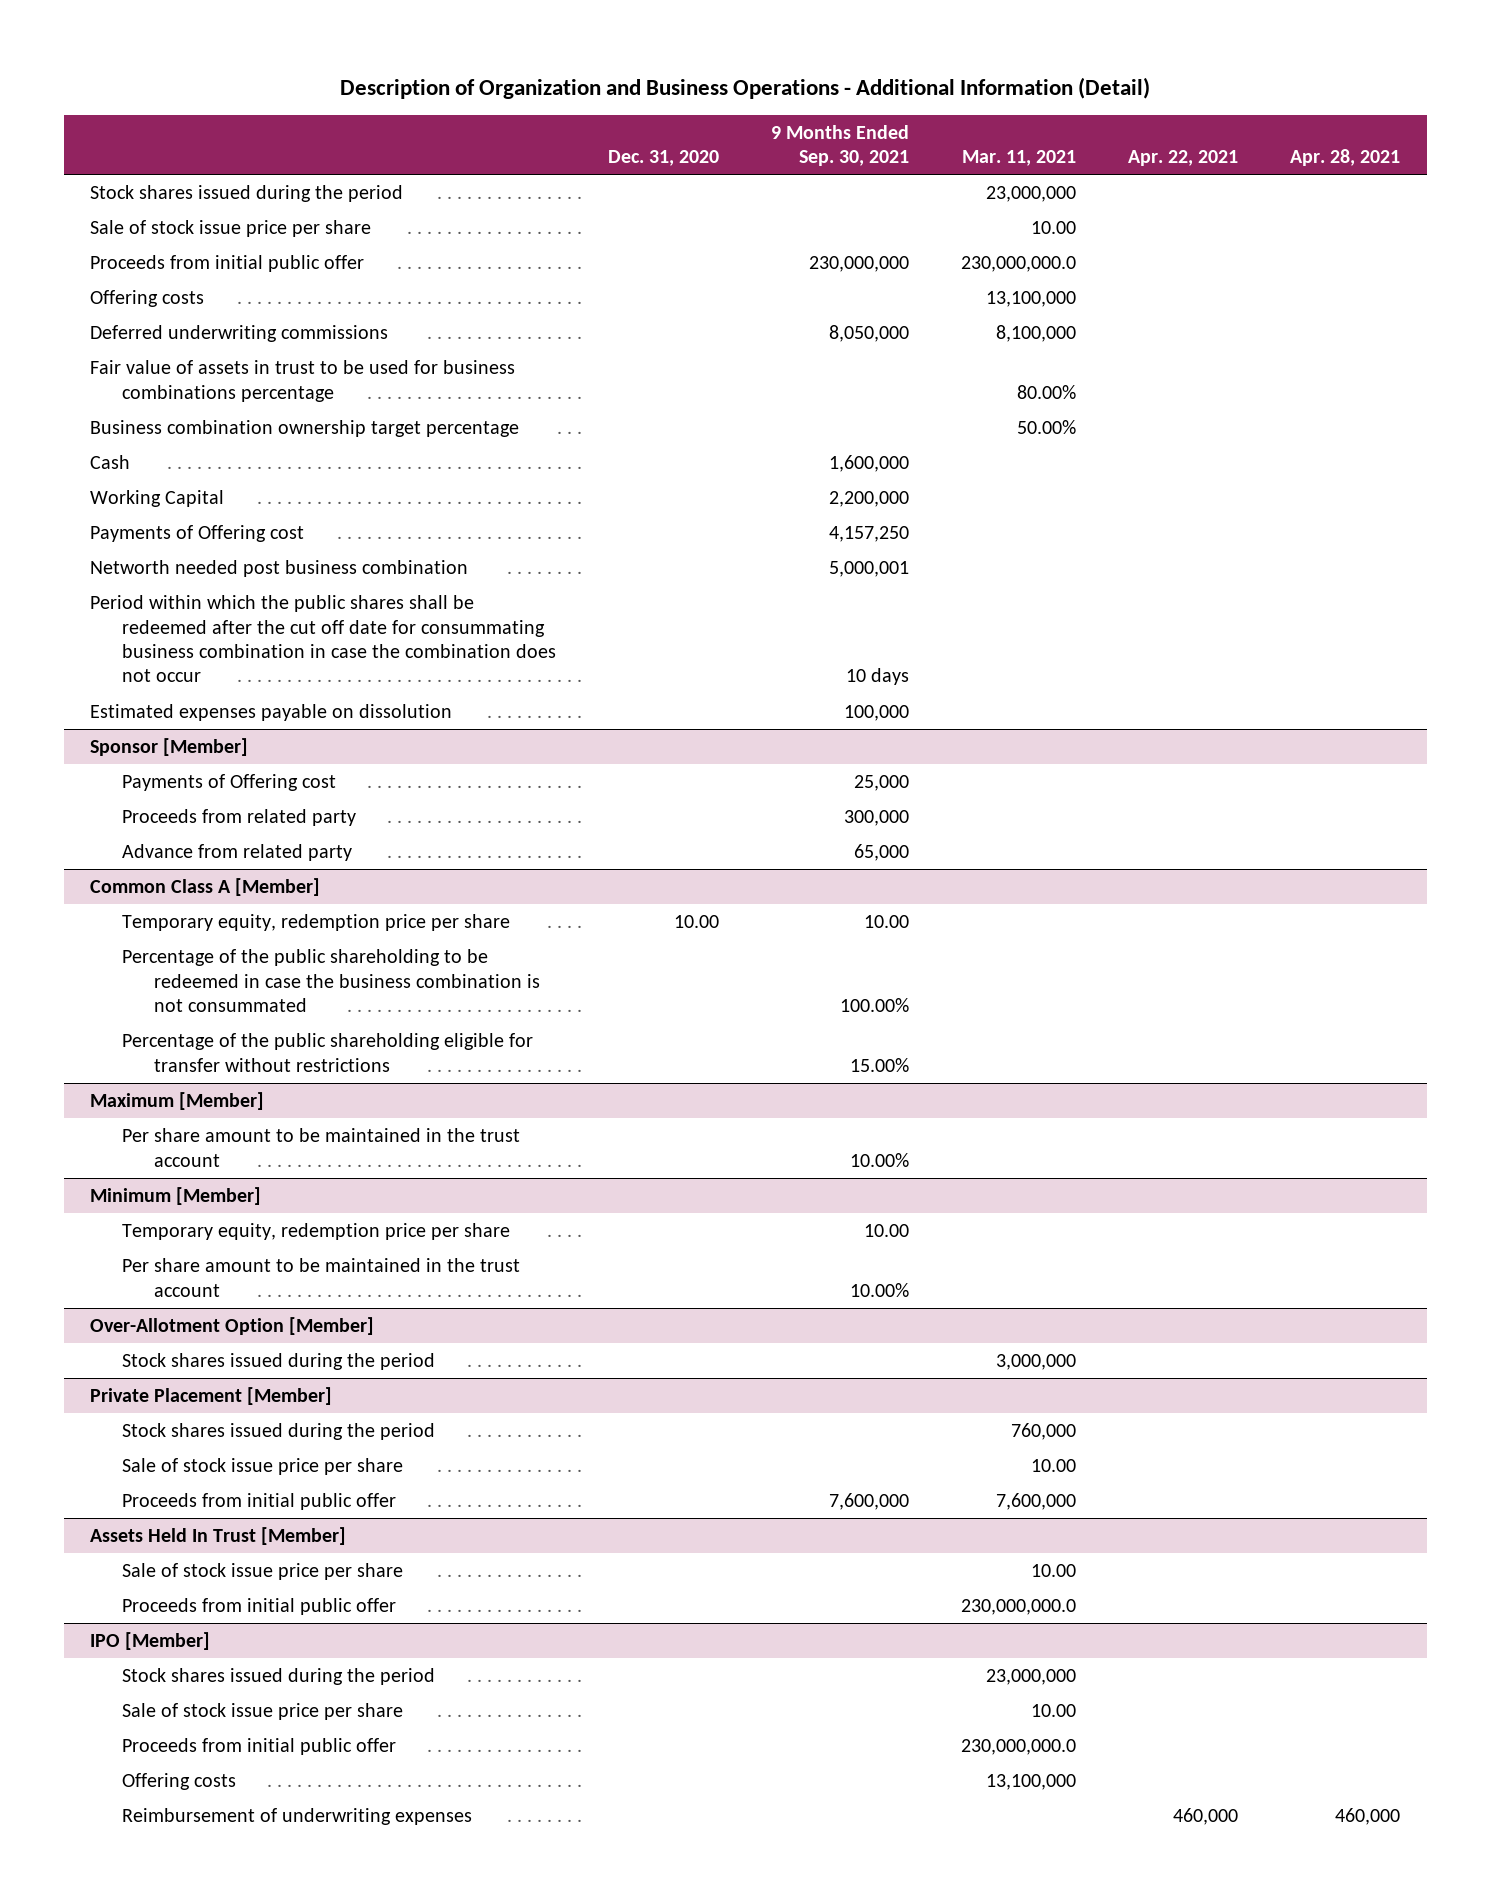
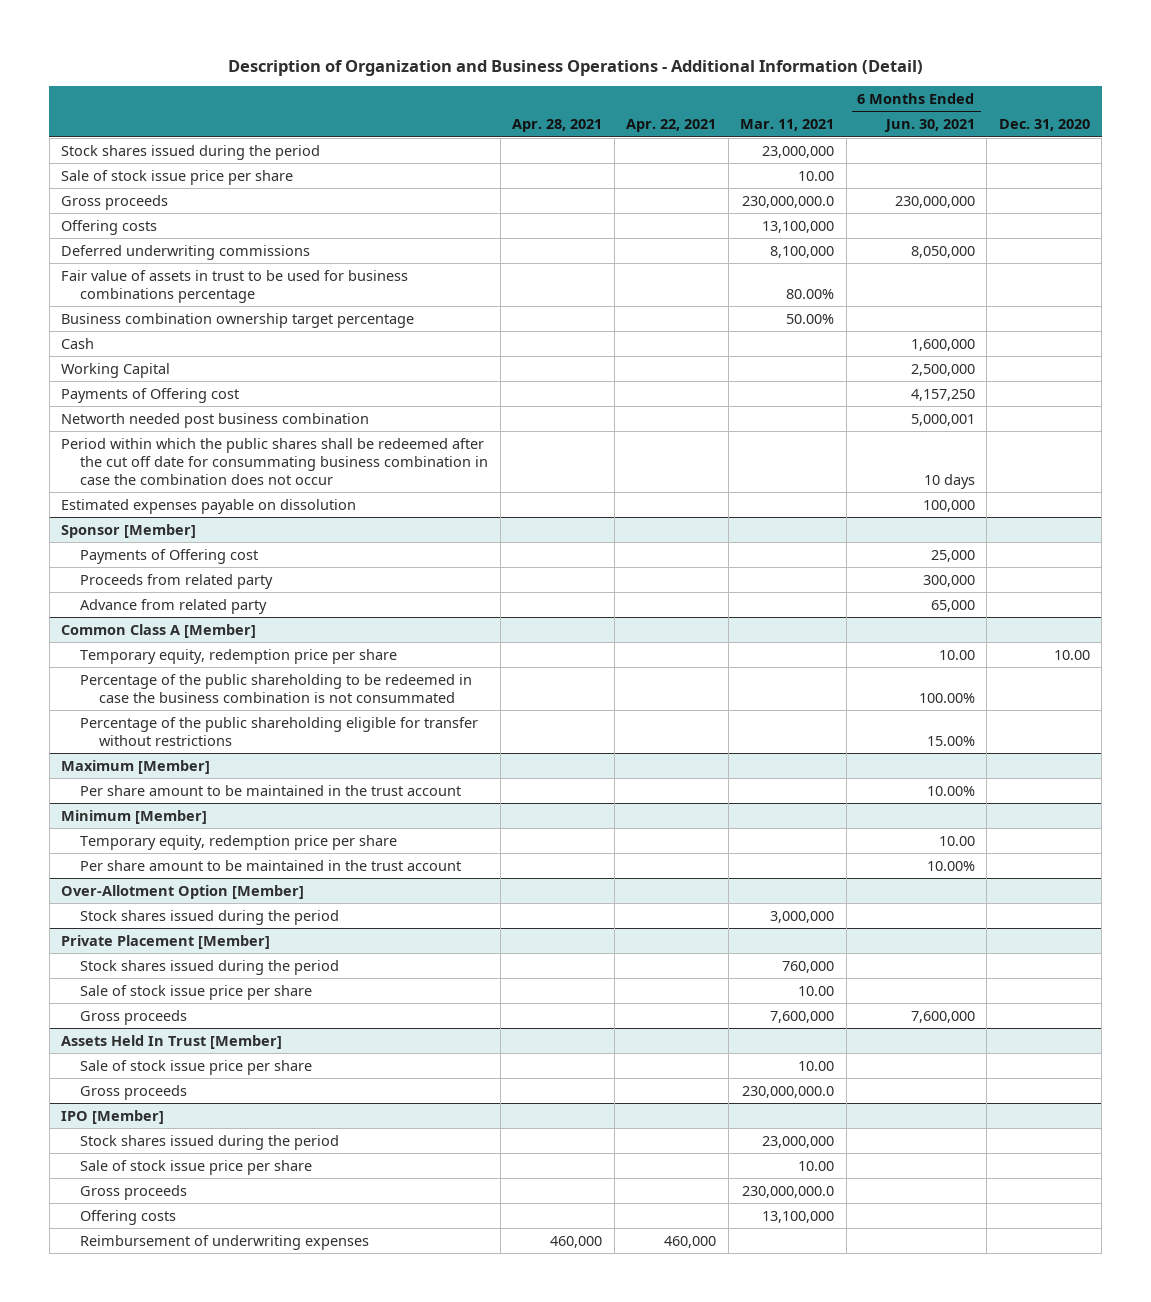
- | Dec. 31, 2020 | 9 Months Ended Sep. 30, 2021 | Mar. 11, 2021 | Apr. 22, 2021 | Apr. 28, 2021
+ | Apr. 28, 2021 | Apr. 22, 2021 | Mar. 11, 2021 | 6 Months Ended Jun. 30, 2021 | Dec. 31, 2020
- Proceeds from initial public offer | | 230,000,000 | 230,000,000.0 | |
+ Gross proceeds | | | 230,000,000.0 | 230,000,000 |
@ Private Placement [Member]
- Proceeds from initial public offer | | 7,600,000 | 7,600,000 | |
+ Gross proceeds | | | 7,600,000 | 7,600,000 |
@ Assets Held In Trust [Member]
- Proceeds from initial public offer | | | 230,000,000.0 | |
+ Gross proceeds | | | 230,000,000.0 | |
@ IPO [Member]
- Proceeds from initial public offer | | | 230,000,000.0 | |
+ Gross proceeds | | | 230,000,000.0 | |

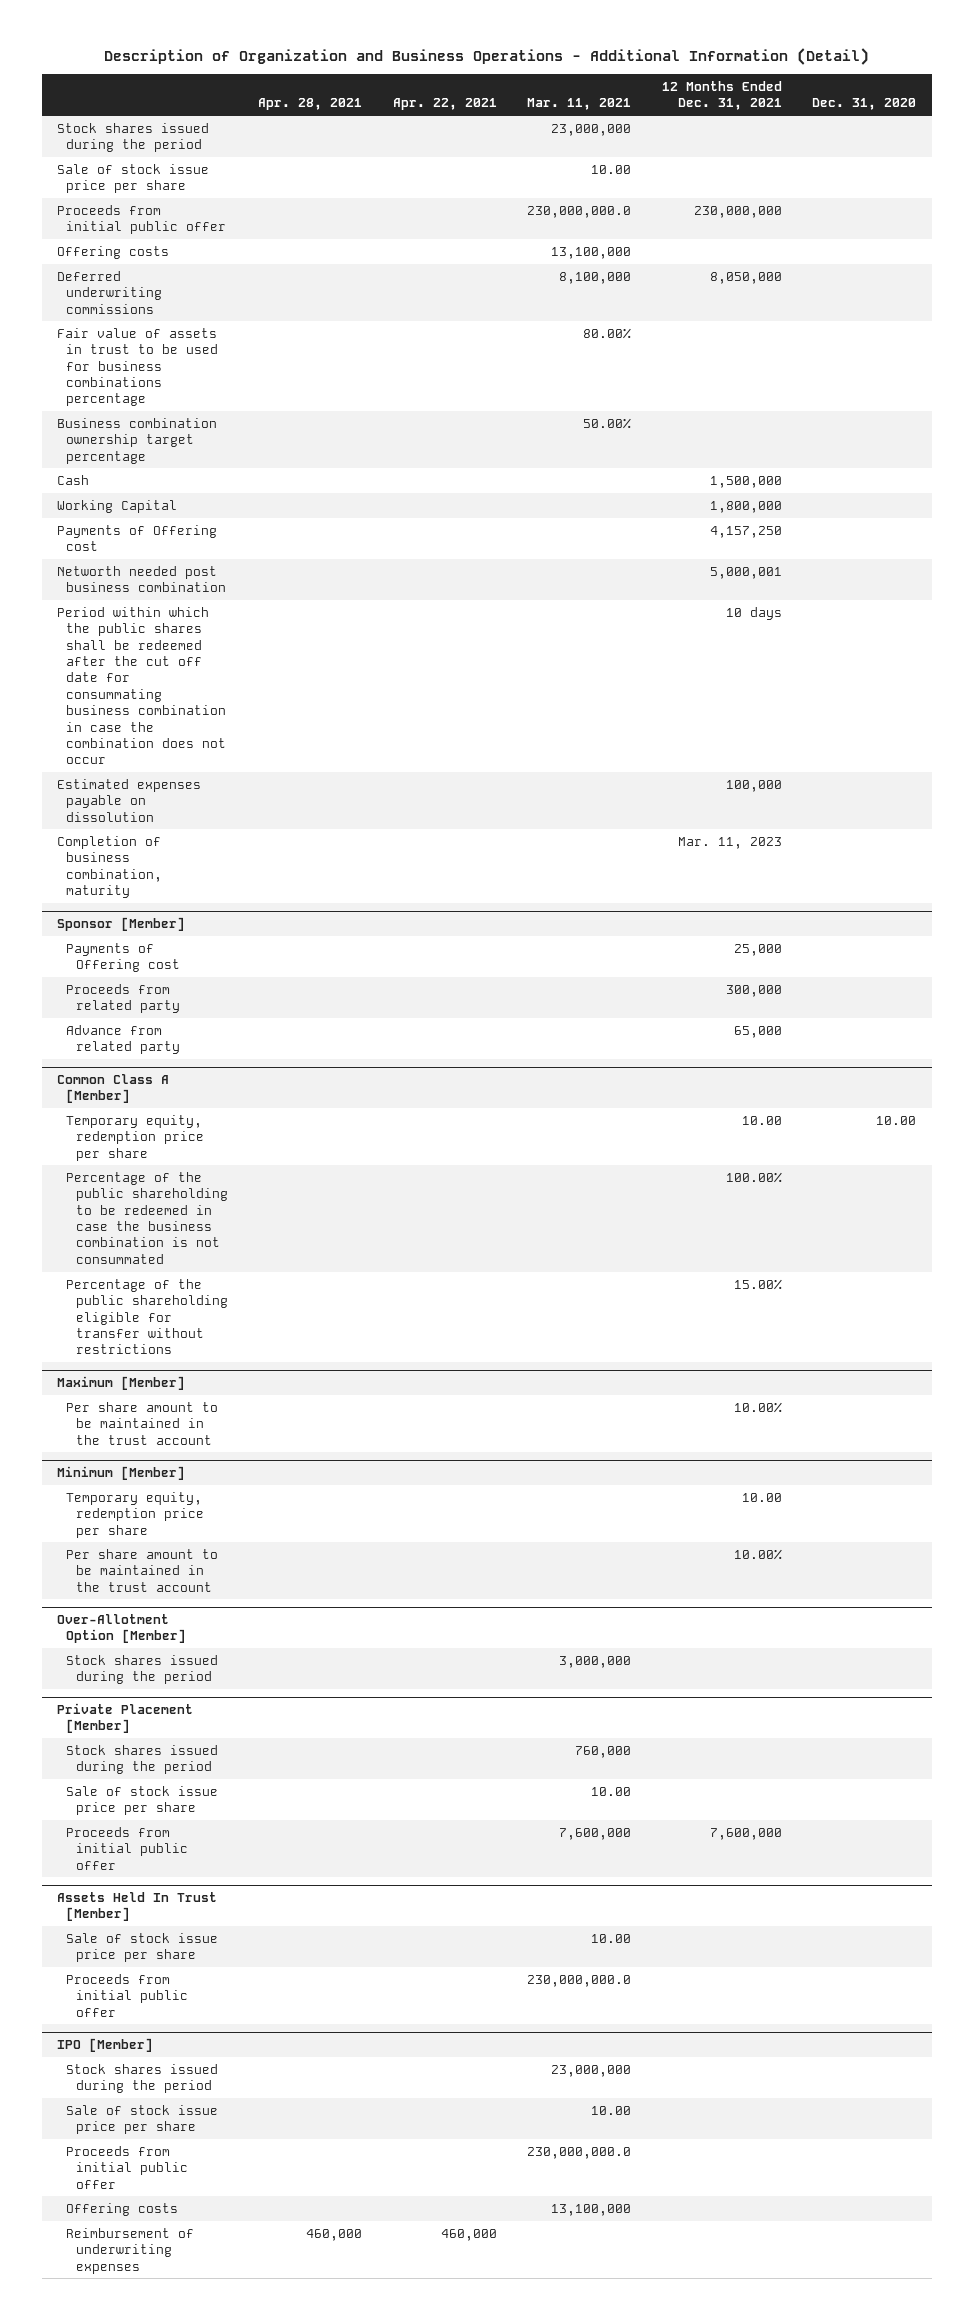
- | Apr. 28, 2021 | Apr. 22, 2021 | Mar. 11, 2021 | 6 Months Ended Jun. 30, 2021 | Dec. 31, 2020
+ | Apr. 28, 2021 | Apr. 22, 2021 | Mar. 11, 2021 | 12 Months Ended Dec. 31, 2021 | Dec. 31, 2020
- Gross proceeds | | | 230,000,000.0 | 230,000,000 |
+ Proceeds from initial public offer | | | 230,000,000.0 | 230,000,000 |
+ Completion of business combination, maturity | | | | Mar. 11, 2023 |
@ Private Placement [Member]
- Gross proceeds | | | 7,600,000 | 7,600,000 |
+ Proceeds from initial public offer | | | 7,600,000 | 7,600,000 |
@ Assets Held In Trust [Member]
- Gross proceeds | | | 230,000,000.0 | |
+ Proceeds from initial public offer | | | 230,000,000.0 | |
@ IPO [Member]
- Gross proceeds | | | 230,000,000.0 | |
+ Proceeds from initial public offer | | | 230,000,000.0 | |

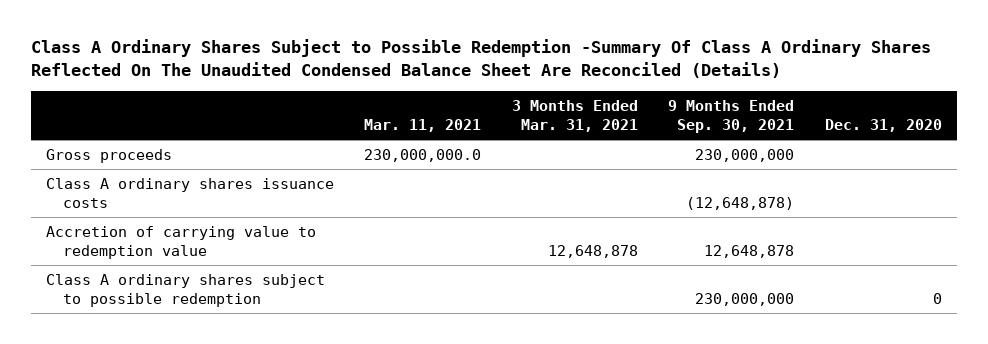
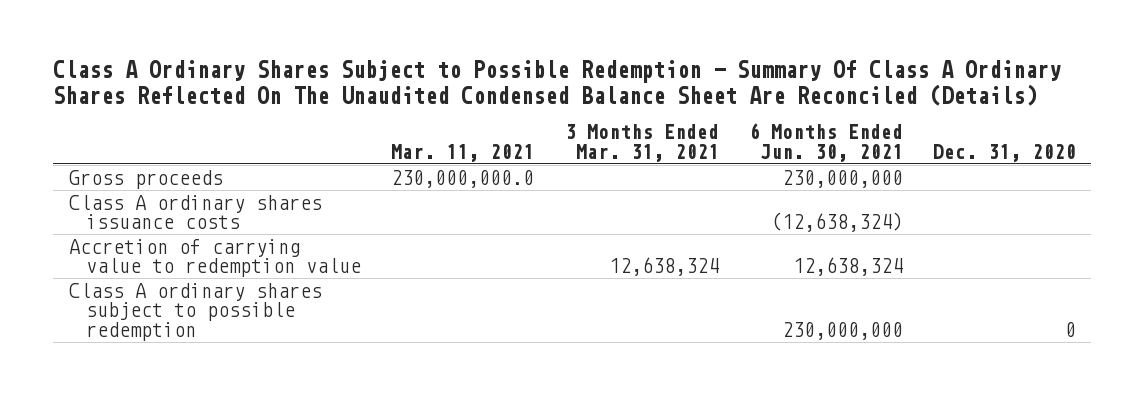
- Class A Ordinary Shares Subject to Possible Redemption -Summary Of Class A Ordinary Shares Reflected On The Unaudited Condensed Balance Sheet Are Reconciled (Details)
+ Class A Ordinary Shares Subject to Possible Redemption - Summary Of Class A Ordinary Shares Reflected On The Unaudited Condensed Balance Sheet Are Reconciled (Details)
- | Mar. 11, 2021 | 3 Months Ended Mar. 31, 2021 | 9 Months Ended Sep. 30, 2021 | Dec. 31, 2020
+ | Mar. 11, 2021 | 3 Months Ended Mar. 31, 2021 | 6 Months Ended Jun. 30, 2021 | Dec. 31, 2020
- Accretion of carrying value to redemption value | | 12,648,878 | 12,648,878 |
+ Accretion of carrying value to redemption value | | 12,638,324 | 12,638,324 |

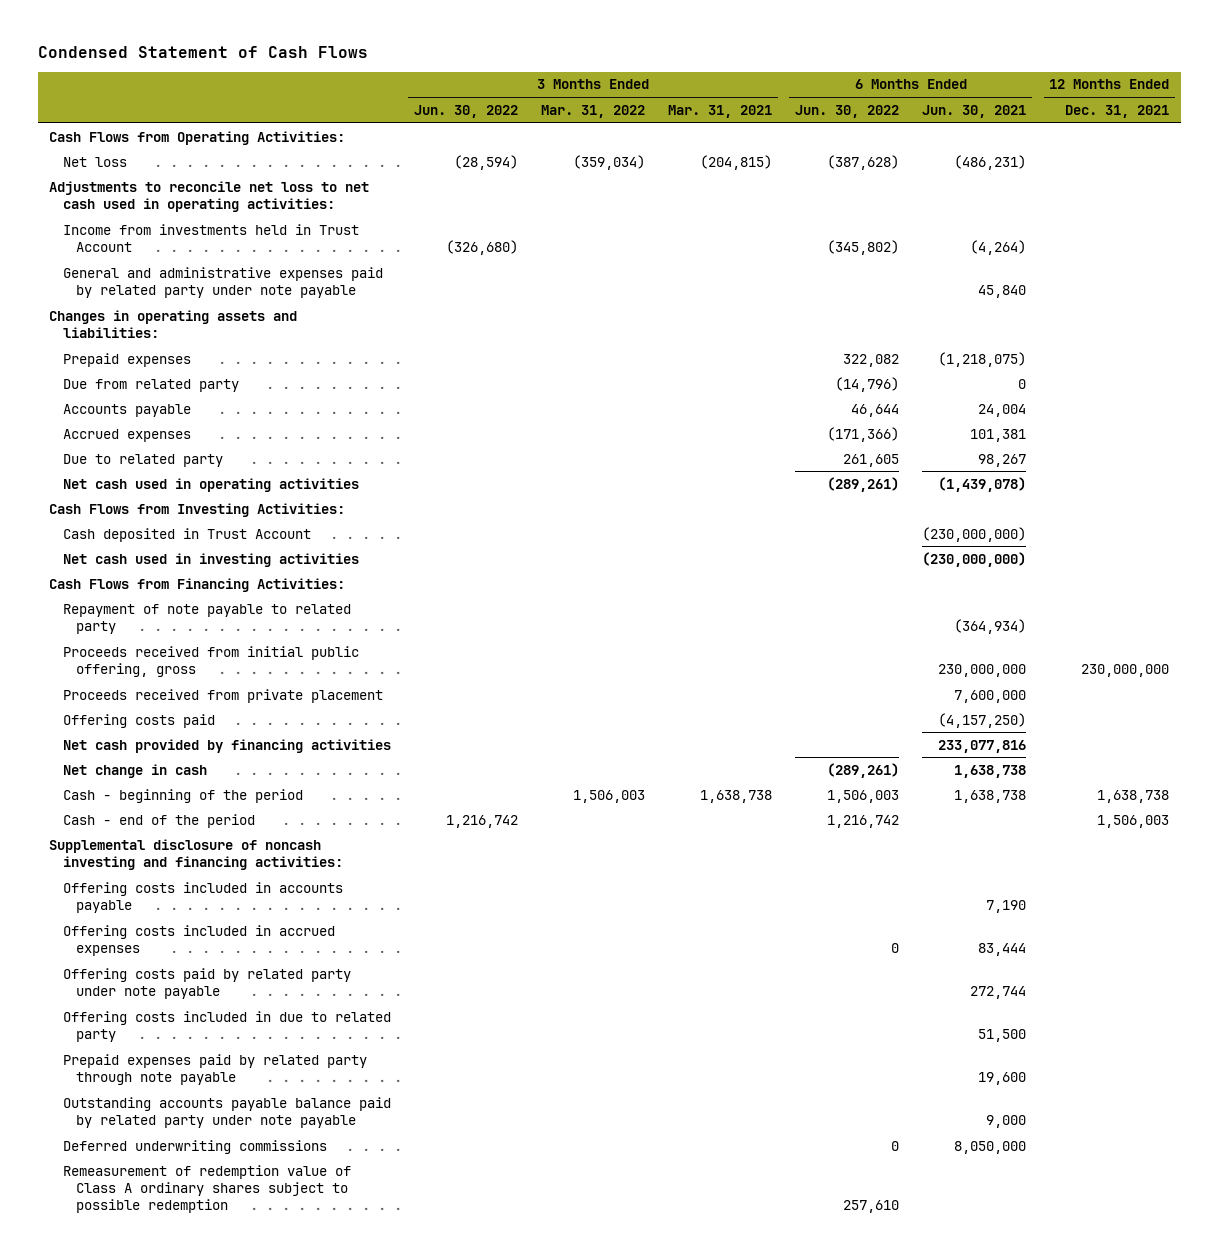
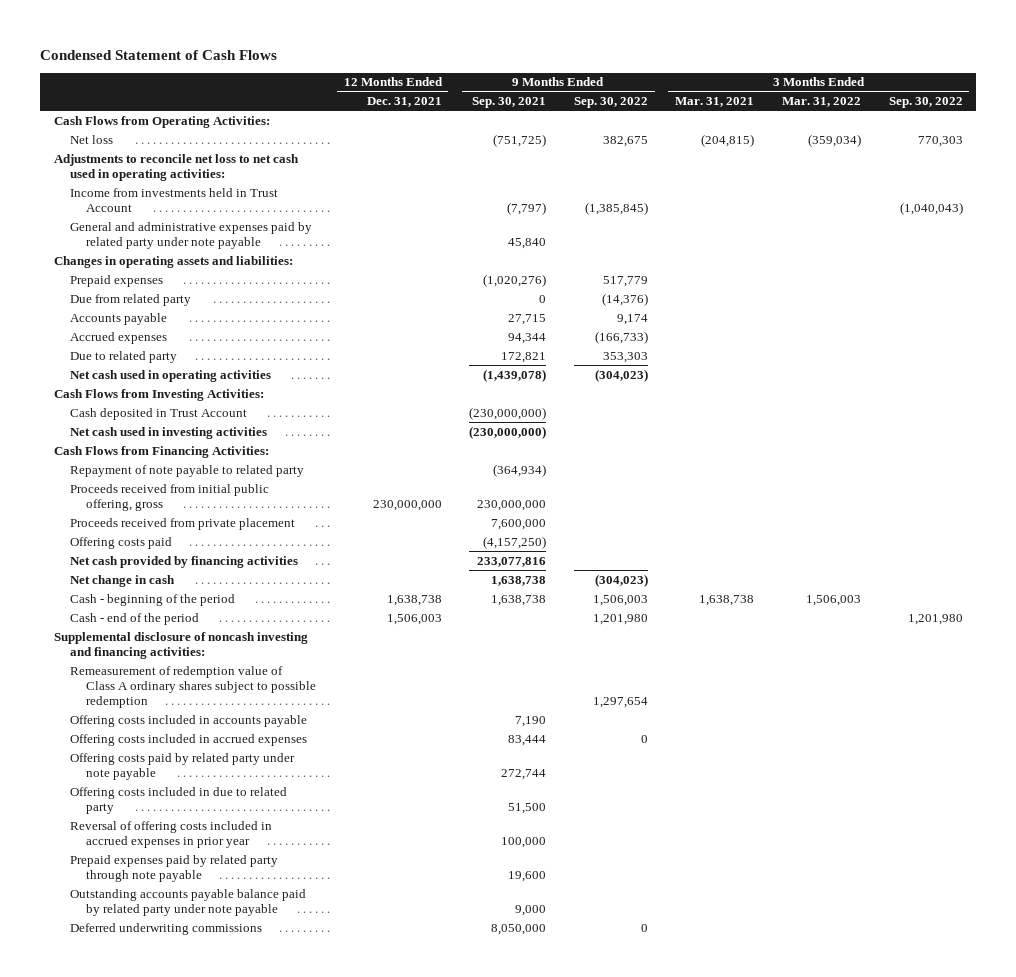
- | 3 Months Ended Jun. 30, 2022 | 3 Months Ended Mar. 31, 2022 | 3 Months Ended Mar. 31, 2021 | 6 Months Ended Jun. 30, 2022 | 6 Months Ended Jun. 30, 2021 | 12 Months Ended Dec. 31, 2021
+ | 12 Months Ended Dec. 31, 2021 | 9 Months Ended Sep. 30, 2021 | 9 Months Ended Sep. 30, 2022 | 3 Months Ended Mar. 31, 2021 | 3 Months Ended Mar. 31, 2022 | 3 Months Ended Sep. 30, 2022
moved up: Remeasurement of redemption value of Class A ordinary shares subject to possible redemption | | | 1,297,654 | | |
+ Reversal of offering costs included in accrued expenses in prior year | | 100,000 | | | |

